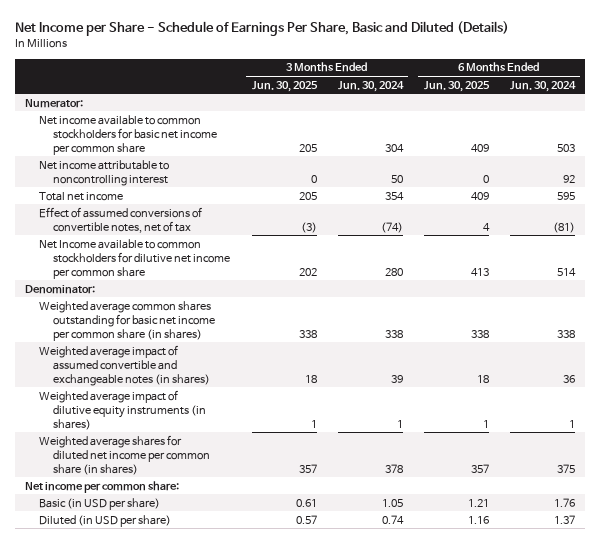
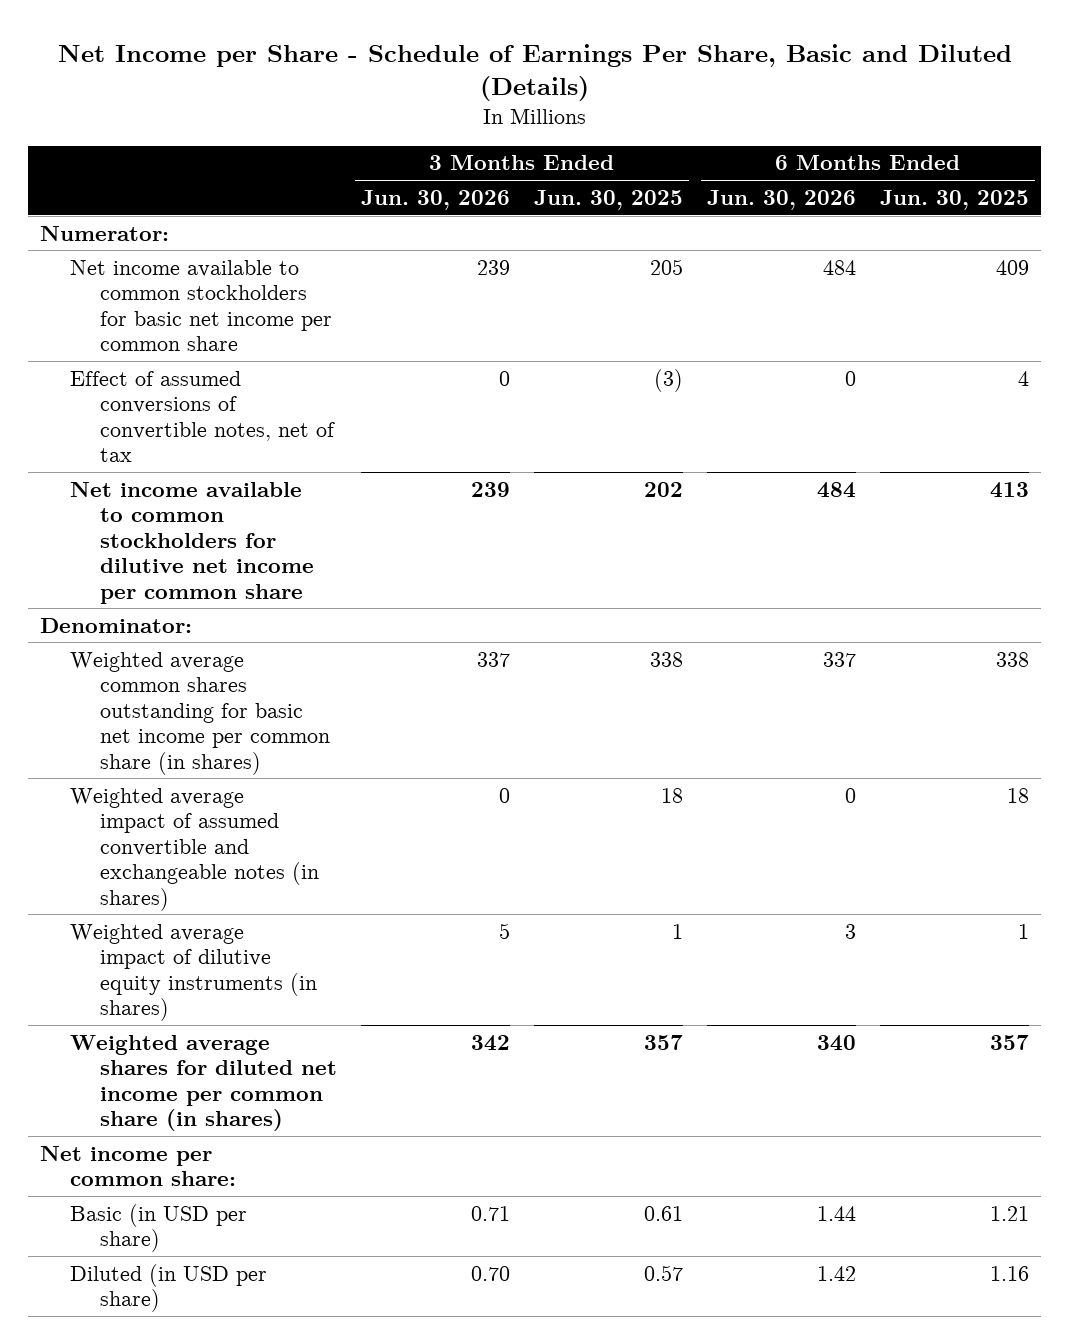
- | 3 Months Ended Jun. 30, 2025 | 3 Months Ended Jun. 30, 2024 | 6 Months Ended Jun. 30, 2025 | 6 Months Ended Jun. 30, 2024
+ | 3 Months Ended Jun. 30, 2026 | 3 Months Ended Jun. 30, 2025 | 6 Months Ended Jun. 30, 2026 | 6 Months Ended Jun. 30, 2025
- Net income attributable to noncontrolling interest | 0 | 50 | 0 | 92
- Total net income | 205 | 354 | 409 | 595
- Net Income available to common stockholders for dilutive net income per common share | 202 | 280 | 413 | 514
+ Net income available to common stockholders for dilutive net income per common share | 239 | 202 | 484 | 413

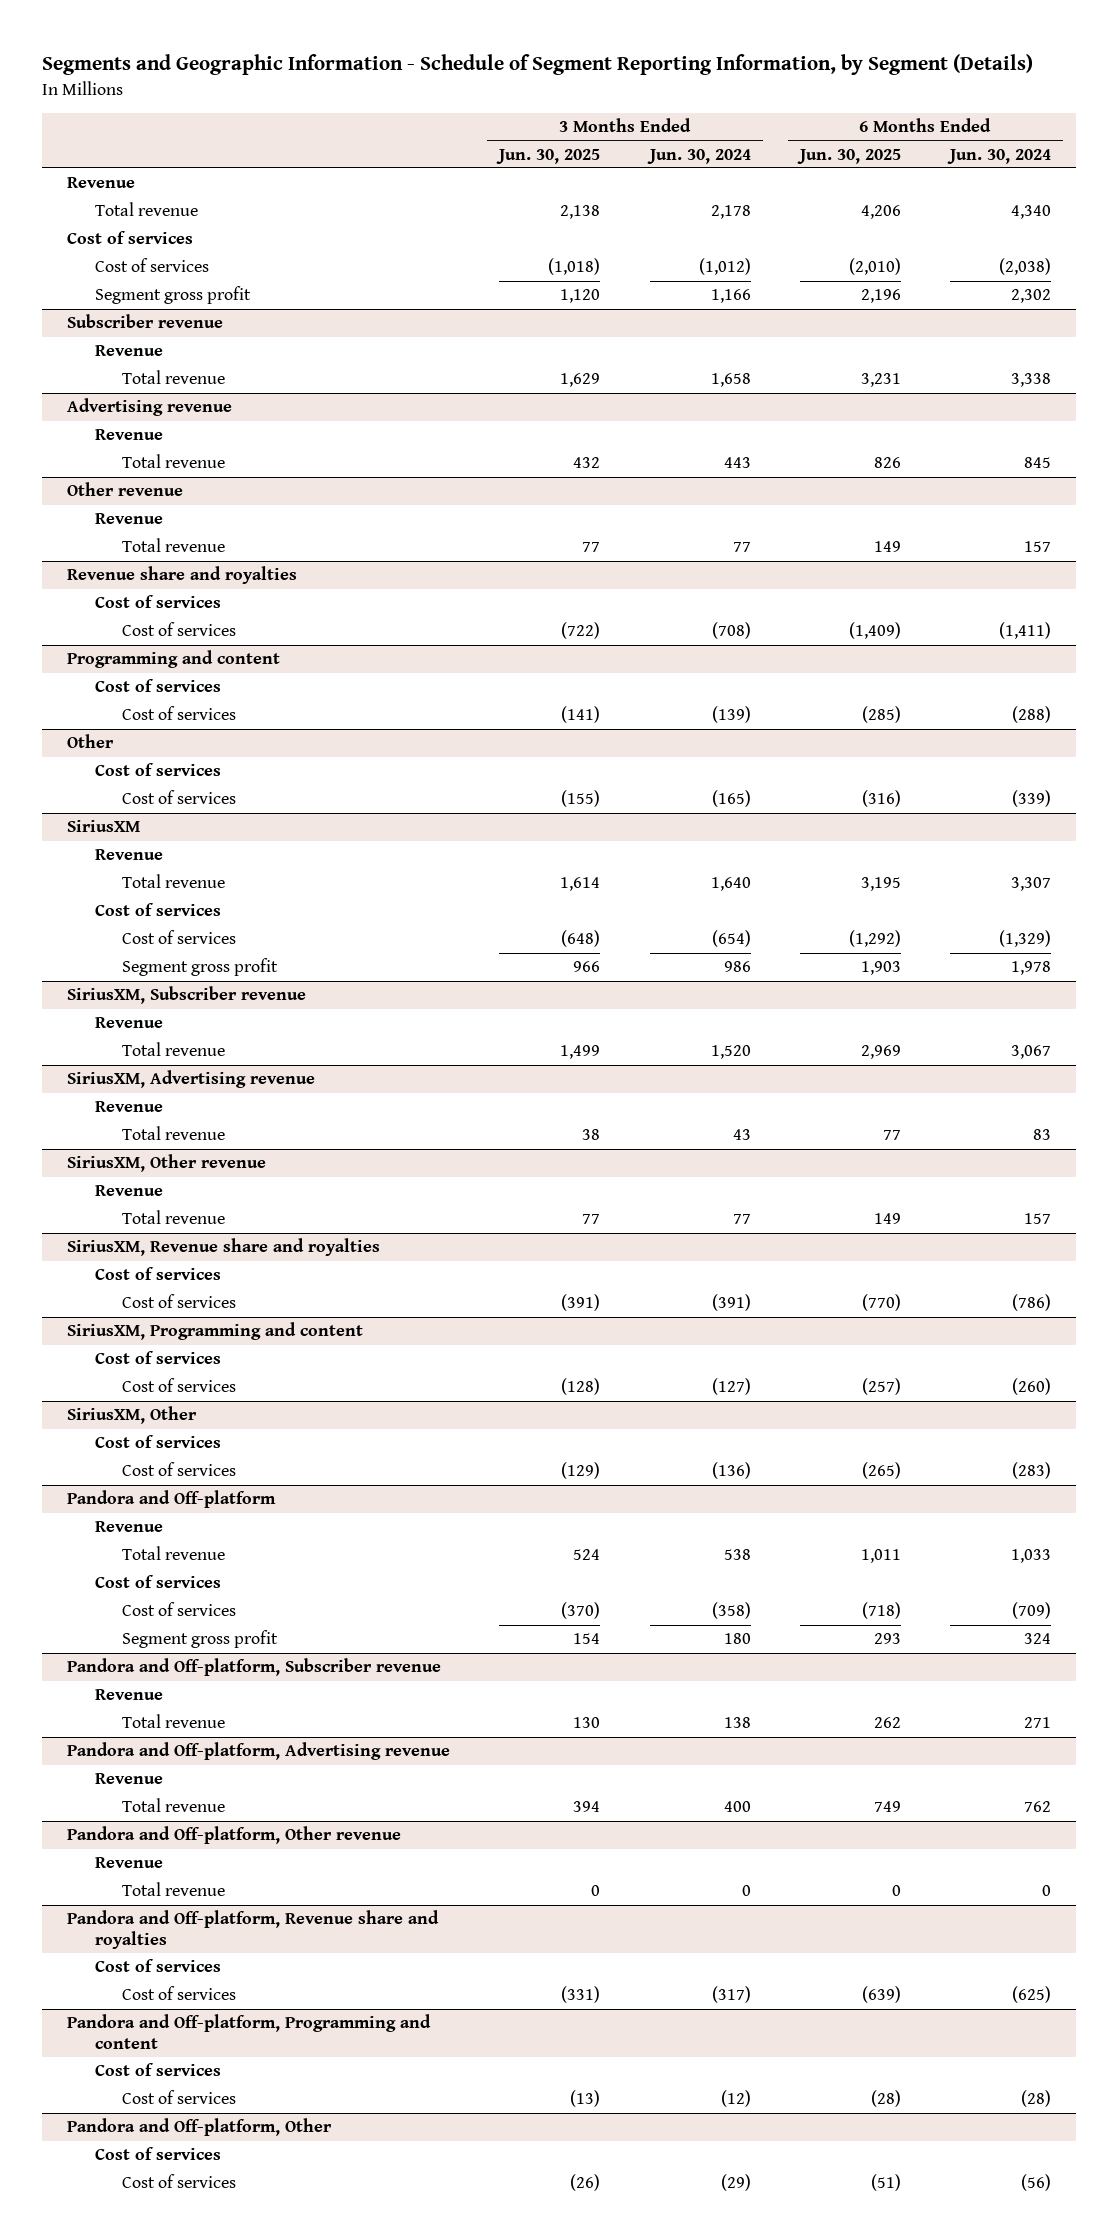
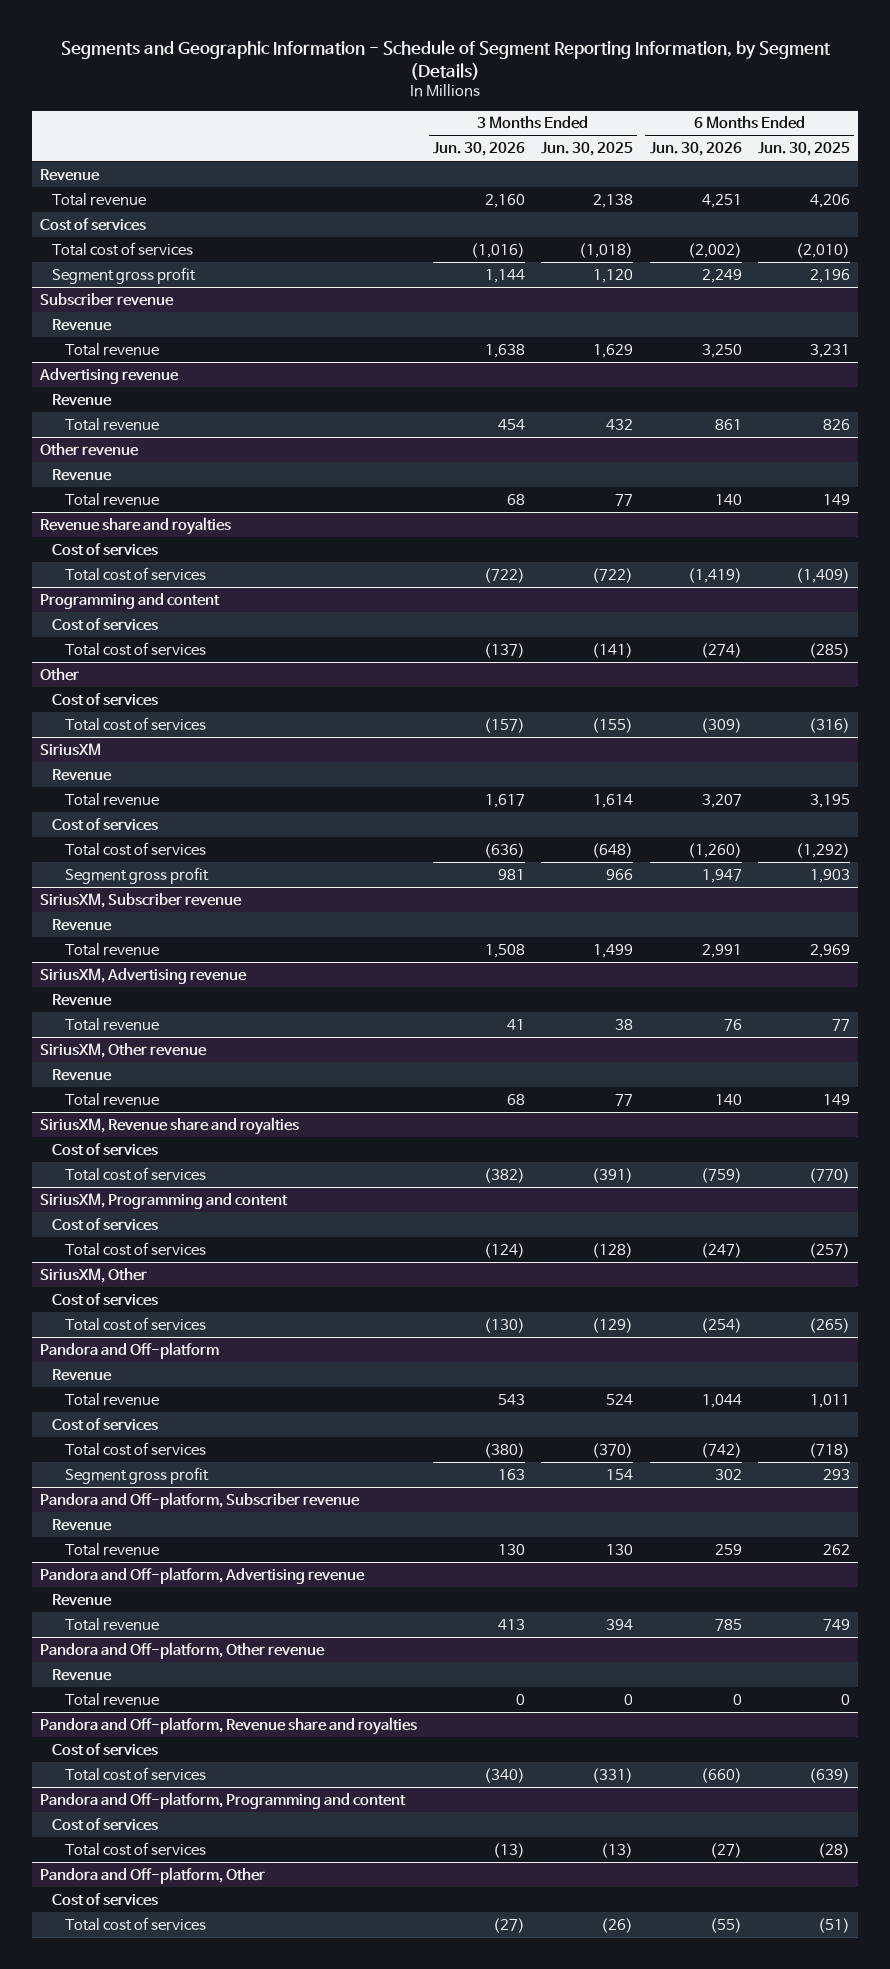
- | 3 Months Ended Jun. 30, 2025 | 3 Months Ended Jun. 30, 2024 | 6 Months Ended Jun. 30, 2025 | 6 Months Ended Jun. 30, 2024
+ | 3 Months Ended Jun. 30, 2026 | 3 Months Ended Jun. 30, 2025 | 6 Months Ended Jun. 30, 2026 | 6 Months Ended Jun. 30, 2025
- Cost of services | (1,018) | (1,012) | (2,010) | (2,038)
+ Total cost of services | (1,016) | (1,018) | (2,002) | (2,010)
@ Revenue share and royalties
- Cost of services | (722) | (708) | (1,409) | (1,411)
+ Total cost of services | (722) | (722) | (1,419) | (1,409)
@ Programming and content
- Cost of services | (141) | (139) | (285) | (288)
+ Total cost of services | (137) | (141) | (274) | (285)
@ Other
- Cost of services | (155) | (165) | (316) | (339)
+ Total cost of services | (157) | (155) | (309) | (316)
@ SiriusXM
- Cost of services | (648) | (654) | (1,292) | (1,329)
+ Total cost of services | (636) | (648) | (1,260) | (1,292)
@ SiriusXM, Revenue share and royalties
- Cost of services | (391) | (391) | (770) | (786)
+ Total cost of services | (382) | (391) | (759) | (770)
@ SiriusXM, Programming and content
- Cost of services | (128) | (127) | (257) | (260)
+ Total cost of services | (124) | (128) | (247) | (257)
@ SiriusXM, Other
- Cost of services | (129) | (136) | (265) | (283)
+ Total cost of services | (130) | (129) | (254) | (265)
@ Pandora and Off-platform
- Cost of services | (370) | (358) | (718) | (709)
+ Total cost of services | (380) | (370) | (742) | (718)
@ Pandora and Off-platform, Revenue share and royalties
- Cost of services | (331) | (317) | (639) | (625)
+ Total cost of services | (340) | (331) | (660) | (639)
@ Pandora and Off-platform, Programming and content
- Cost of services | (13) | (12) | (28) | (28)
+ Total cost of services | (13) | (13) | (27) | (28)
@ Pandora and Off-platform, Other
- Cost of services | (26) | (29) | (51) | (56)
+ Total cost of services | (27) | (26) | (55) | (51)

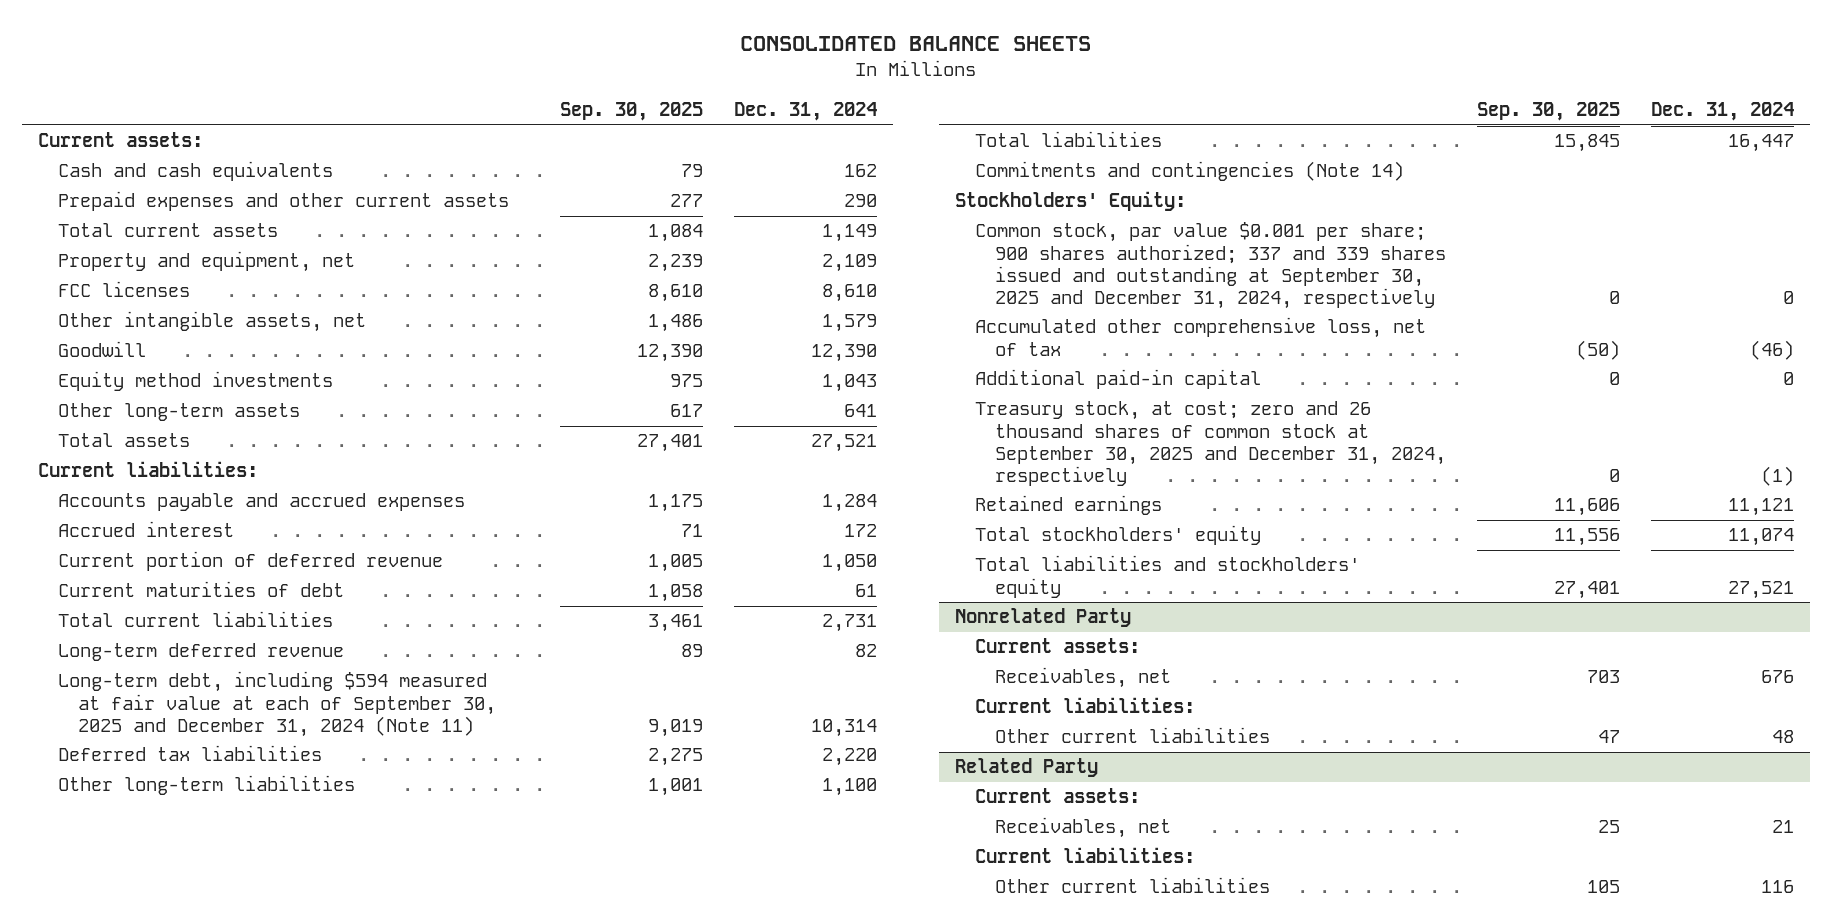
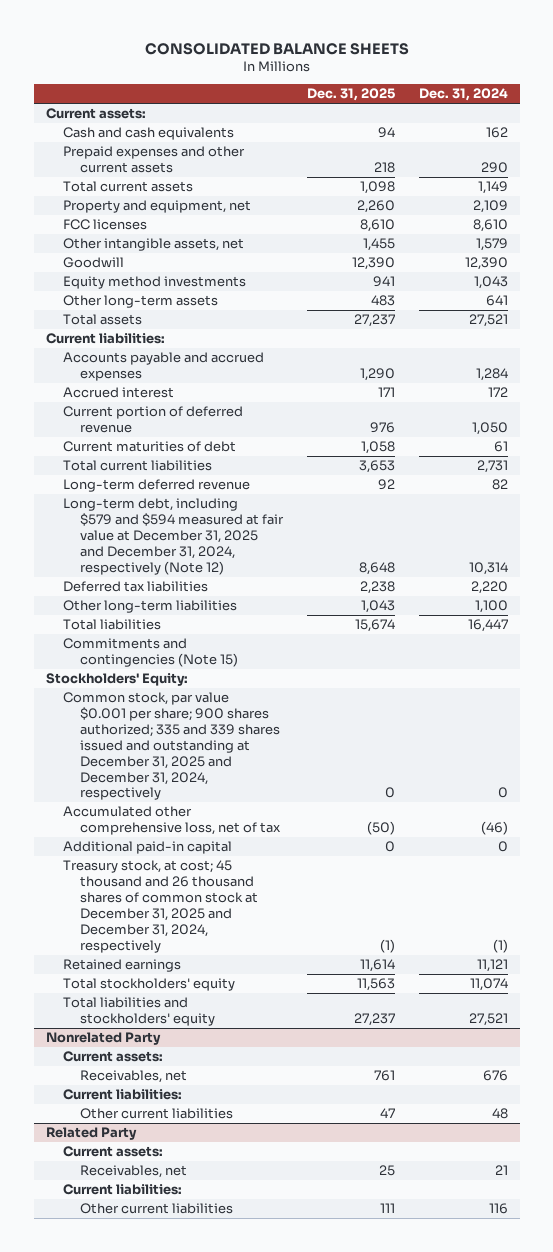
- | Sep. 30, 2025 | Dec. 31, 2024
+ | Dec. 31, 2025 | Dec. 31, 2024
- Long-term debt, including $594 measured at fair value at each of September 30, 2025 and December 31, 2024 (Note 11) | 9,019 | 10,314
+ Long-term debt, including $579 and $594 measured at fair value at December 31, 2025 and December 31, 2024, respectively (Note 12) | 8,648 | 10,314
- Commitments and contingencies (Note 14)
+ Commitments and contingencies (Note 15)
- Common stock, par value $0.001 per share; 900 shares authorized; 337 and 339 shares issued and outstanding at September 30, 2025 and December 31, 2024, respectively | 0 | 0
+ Common stock, par value $0.001 per share; 900 shares authorized; 335 and 339 shares issued and outstanding at December 31, 2025 and December 31, 2024, respectively | 0 | 0
- Treasury stock, at cost; zero and 26 thousand shares of common stock at September 30, 2025 and December 31, 2024, respectively | 0 | (1)
+ Treasury stock, at cost; 45 thousand and 26 thousand shares of common stock at December 31, 2025 and December 31, 2024, respectively | (1) | (1)

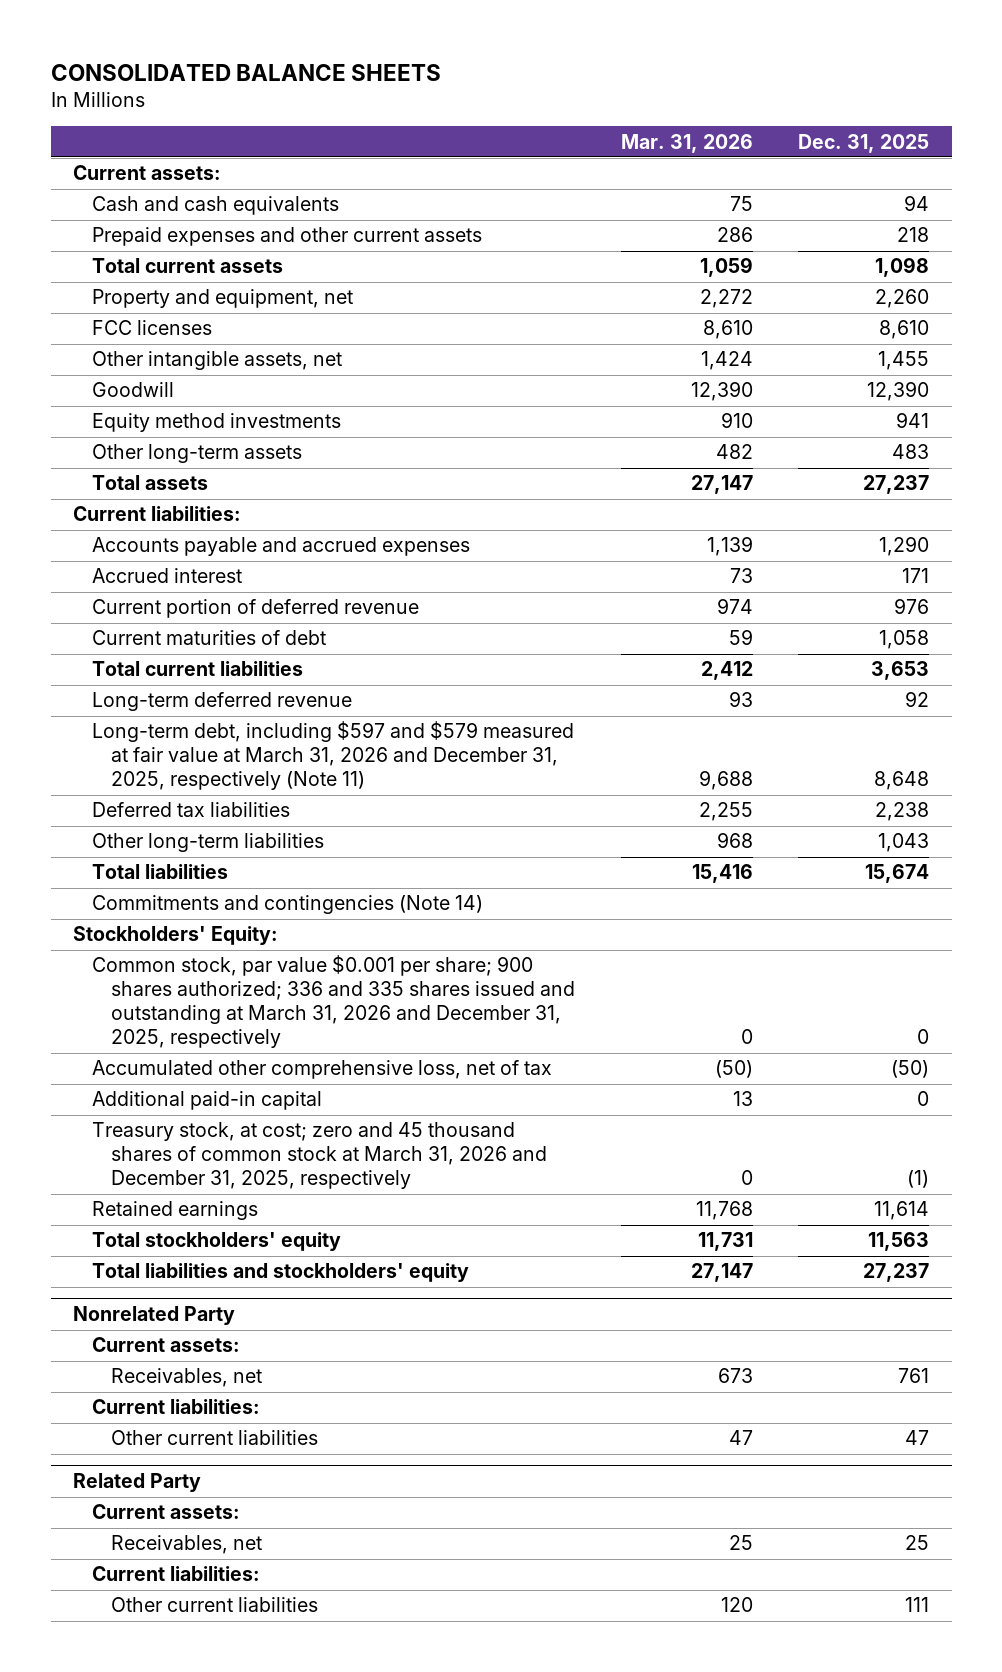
- | Dec. 31, 2025 | Dec. 31, 2024
+ | Mar. 31, 2026 | Dec. 31, 2025
- Long-term debt, including $579 and $594 measured at fair value at December 31, 2025 and December 31, 2024, respectively (Note 12) | 8,648 | 10,314
+ Long-term debt, including $597 and $579 measured at fair value at March 31, 2026 and December 31, 2025, respectively (Note 11) | 9,688 | 8,648
- Commitments and contingencies (Note 15)
+ Commitments and contingencies (Note 14)
- Common stock, par value $0.001 per share; 900 shares authorized; 335 and 339 shares issued and outstanding at December 31, 2025 and December 31, 2024, respectively | 0 | 0
+ Common stock, par value $0.001 per share; 900 shares authorized; 336 and 335 shares issued and outstanding at March 31, 2026 and December 31, 2025, respectively | 0 | 0
- Treasury stock, at cost; 45 thousand and 26 thousand shares of common stock at December 31, 2025 and December 31, 2024, respectively | (1) | (1)
+ Treasury stock, at cost; zero and 45 thousand shares of common stock at March 31, 2026 and December 31, 2025, respectively | 0 | (1)

